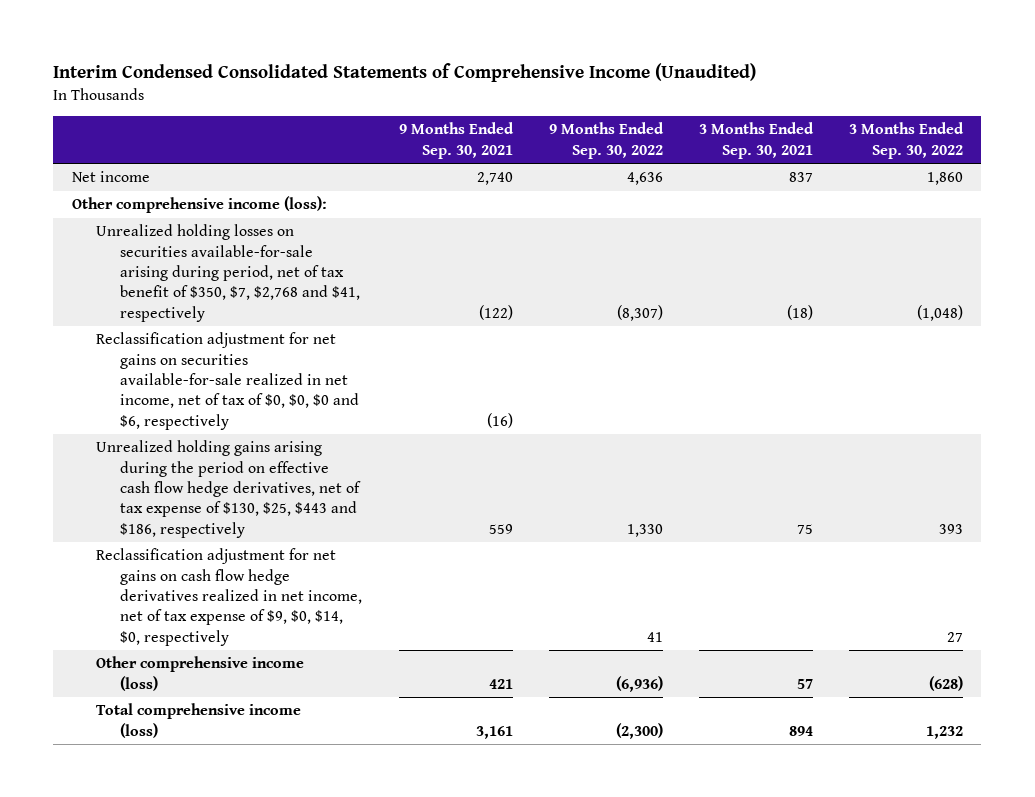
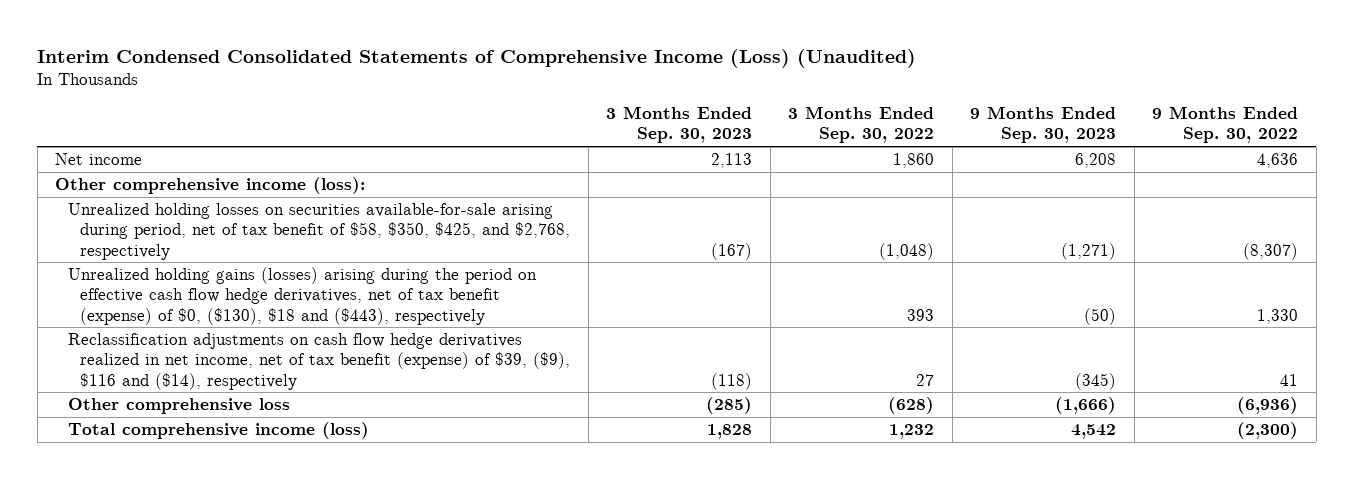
- Interim Condensed Consolidated Statements of Comprehensive Income (Unaudited)
+ Interim Condensed Consolidated Statements of Comprehensive Income (Loss) (Unaudited)
- | 9 Months Ended Sep. 30, 2021 | 9 Months Ended Sep. 30, 2022 | 3 Months Ended Sep. 30, 2021 | 3 Months Ended Sep. 30, 2022
+ | 3 Months Ended Sep. 30, 2023 | 3 Months Ended Sep. 30, 2022 | 9 Months Ended Sep. 30, 2023 | 9 Months Ended Sep. 30, 2022
- Unrealized holding losses on securities available-for-sale arising during period, net of tax benefit of $350, $7, $2,768 and $41, respectively | (122) | (8,307) | (18) | (1,048)
- Reclassification adjustment for net gains on securities available-for-sale realized in net income, net of tax of $0, $0, $0 and $6, respectively | (16) | | |
- Unrealized holding gains arising during the period on effective cash flow hedge derivatives, net of tax expense of $130, $25, $443 and $186, respectively | 559 | 1,330 | 75 | 393
- Reclassification adjustment for net gains on cash flow hedge derivatives realized in net income, net of tax expense of $9, $0, $14, $0, respectively | | 41 | | 27
- Other comprehensive income (loss) | 421 | (6,936) | 57 | (628)
+ Unrealized holding losses on securities available-for-sale arising during period, net of tax benefit of $58, $350, $425, and $2,768, respectively | (167) | (1,048) | (1,271) | (8,307)
+ Unrealized holding gains (losses) arising during the period on effective cash flow hedge derivatives, net of tax benefit (expense) of $0, ($130), $18 and ($443), respectively | | 393 | (50) | 1,330
+ Reclassification adjustments on cash flow hedge derivatives realized in net income, net of tax benefit (expense) of $39, ($9), $116 and ($14), respectively | (118) | 27 | (345) | 41
+ Other comprehensive loss | (285) | (628) | (1,666) | (6,936)

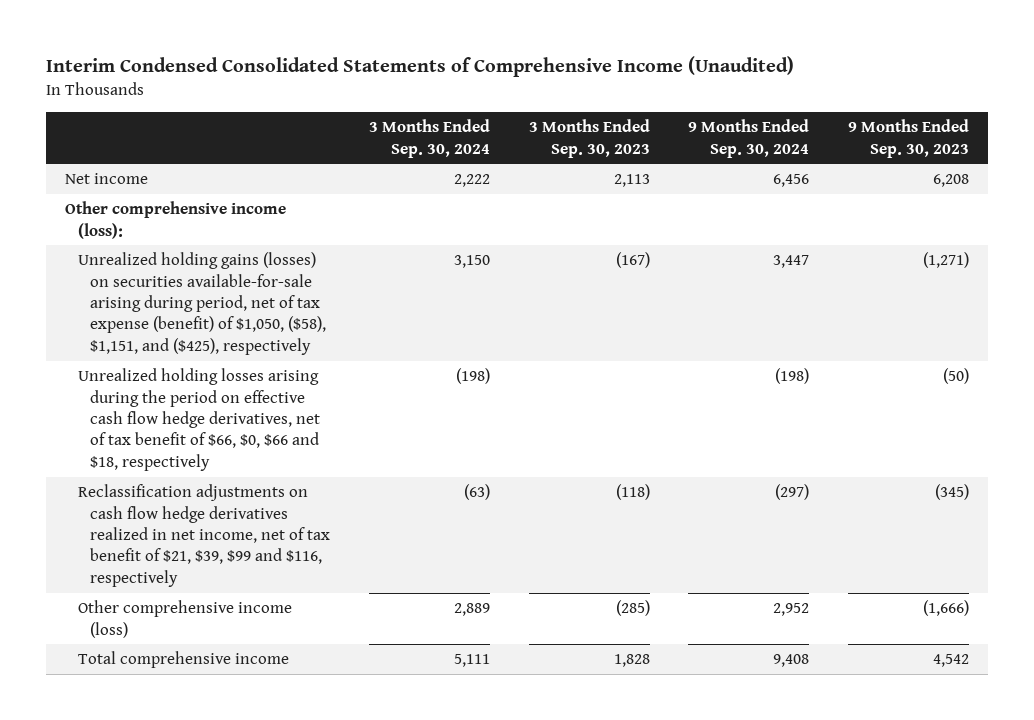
- Interim Condensed Consolidated Statements of Comprehensive Income (Loss) (Unaudited)
+ Interim Condensed Consolidated Statements of Comprehensive Income (Unaudited)
- | 3 Months Ended Sep. 30, 2023 | 3 Months Ended Sep. 30, 2022 | 9 Months Ended Sep. 30, 2023 | 9 Months Ended Sep. 30, 2022
+ | 3 Months Ended Sep. 30, 2024 | 3 Months Ended Sep. 30, 2023 | 9 Months Ended Sep. 30, 2024 | 9 Months Ended Sep. 30, 2023
- Unrealized holding losses on securities available-for-sale arising during period, net of tax benefit of $58, $350, $425, and $2,768, respectively | (167) | (1,048) | (1,271) | (8,307)
- Unrealized holding gains (losses) arising during the period on effective cash flow hedge derivatives, net of tax benefit (expense) of $0, ($130), $18 and ($443), respectively | | 393 | (50) | 1,330
- Reclassification adjustments on cash flow hedge derivatives realized in net income, net of tax benefit (expense) of $39, ($9), $116 and ($14), respectively | (118) | 27 | (345) | 41
- Other comprehensive loss | (285) | (628) | (1,666) | (6,936)
- Total comprehensive income (loss) | 1,828 | 1,232 | 4,542 | (2,300)
+ Unrealized holding gains (losses) on securities available-for-sale arising during period, net of tax expense (benefit) of $1,050, ($58), $1,151, and ($425), respectively | 3,150 | (167) | 3,447 | (1,271)
+ Unrealized holding losses arising during the period on effective cash flow hedge derivatives, net of tax benefit of $66, $0, $66 and $18, respectively | (198) | | (198) | (50)
+ Reclassification adjustments on cash flow hedge derivatives realized in net income, net of tax benefit of $21, $39, $99 and $116, respectively | (63) | (118) | (297) | (345)
+ Other comprehensive income (loss) | 2,889 | (285) | 2,952 | (1,666)
+ Total comprehensive income | 5,111 | 1,828 | 9,408 | 4,542

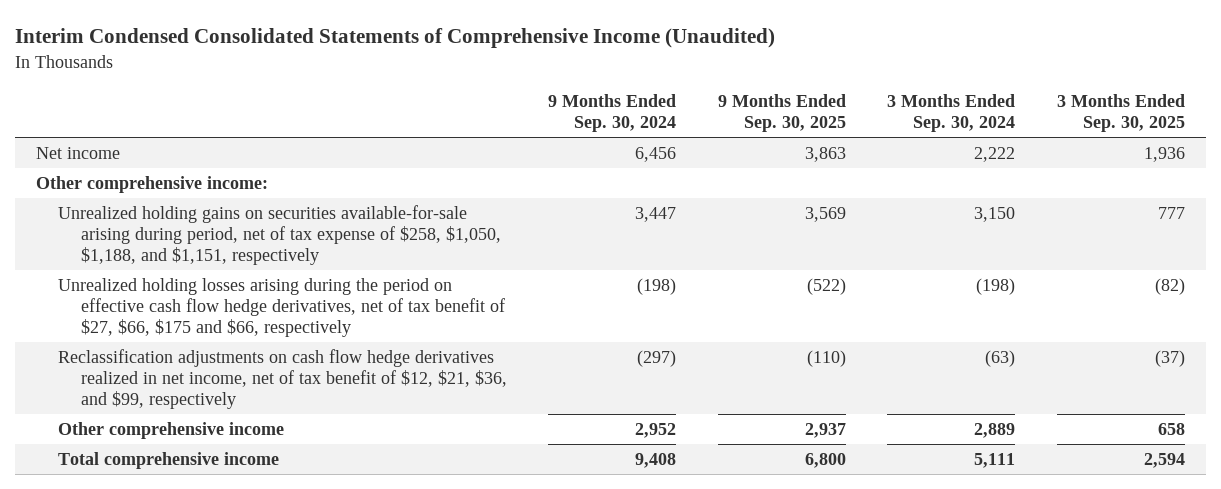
- | 3 Months Ended Sep. 30, 2024 | 3 Months Ended Sep. 30, 2023 | 9 Months Ended Sep. 30, 2024 | 9 Months Ended Sep. 30, 2023
+ | 9 Months Ended Sep. 30, 2024 | 9 Months Ended Sep. 30, 2025 | 3 Months Ended Sep. 30, 2024 | 3 Months Ended Sep. 30, 2025
- Other comprehensive income (loss):
- Unrealized holding gains (losses) on securities available-for-sale arising during period, net of tax expense (benefit) of $1,050, ($58), $1,151, and ($425), respectively | 3,150 | (167) | 3,447 | (1,271)
- Unrealized holding losses arising during the period on effective cash flow hedge derivatives, net of tax benefit of $66, $0, $66 and $18, respectively | (198) | | (198) | (50)
- Reclassification adjustments on cash flow hedge derivatives realized in net income, net of tax benefit of $21, $39, $99 and $116, respectively | (63) | (118) | (297) | (345)
- Other comprehensive income (loss) | 2,889 | (285) | 2,952 | (1,666)
+ Other comprehensive income:
+ Unrealized holding gains on securities available-for-sale arising during period, net of tax expense of $258, $1,050, $1,188, and $1,151, respectively | 3,447 | 3,569 | 3,150 | 777
+ Unrealized holding losses arising during the period on effective cash flow hedge derivatives, net of tax benefit of $27, $66, $175 and $66, respectively | (198) | (522) | (198) | (82)
+ Reclassification adjustments on cash flow hedge derivatives realized in net income, net of tax benefit of $12, $21, $36, and $99, respectively | (297) | (110) | (63) | (37)
+ Other comprehensive income | 2,952 | 2,937 | 2,889 | 658

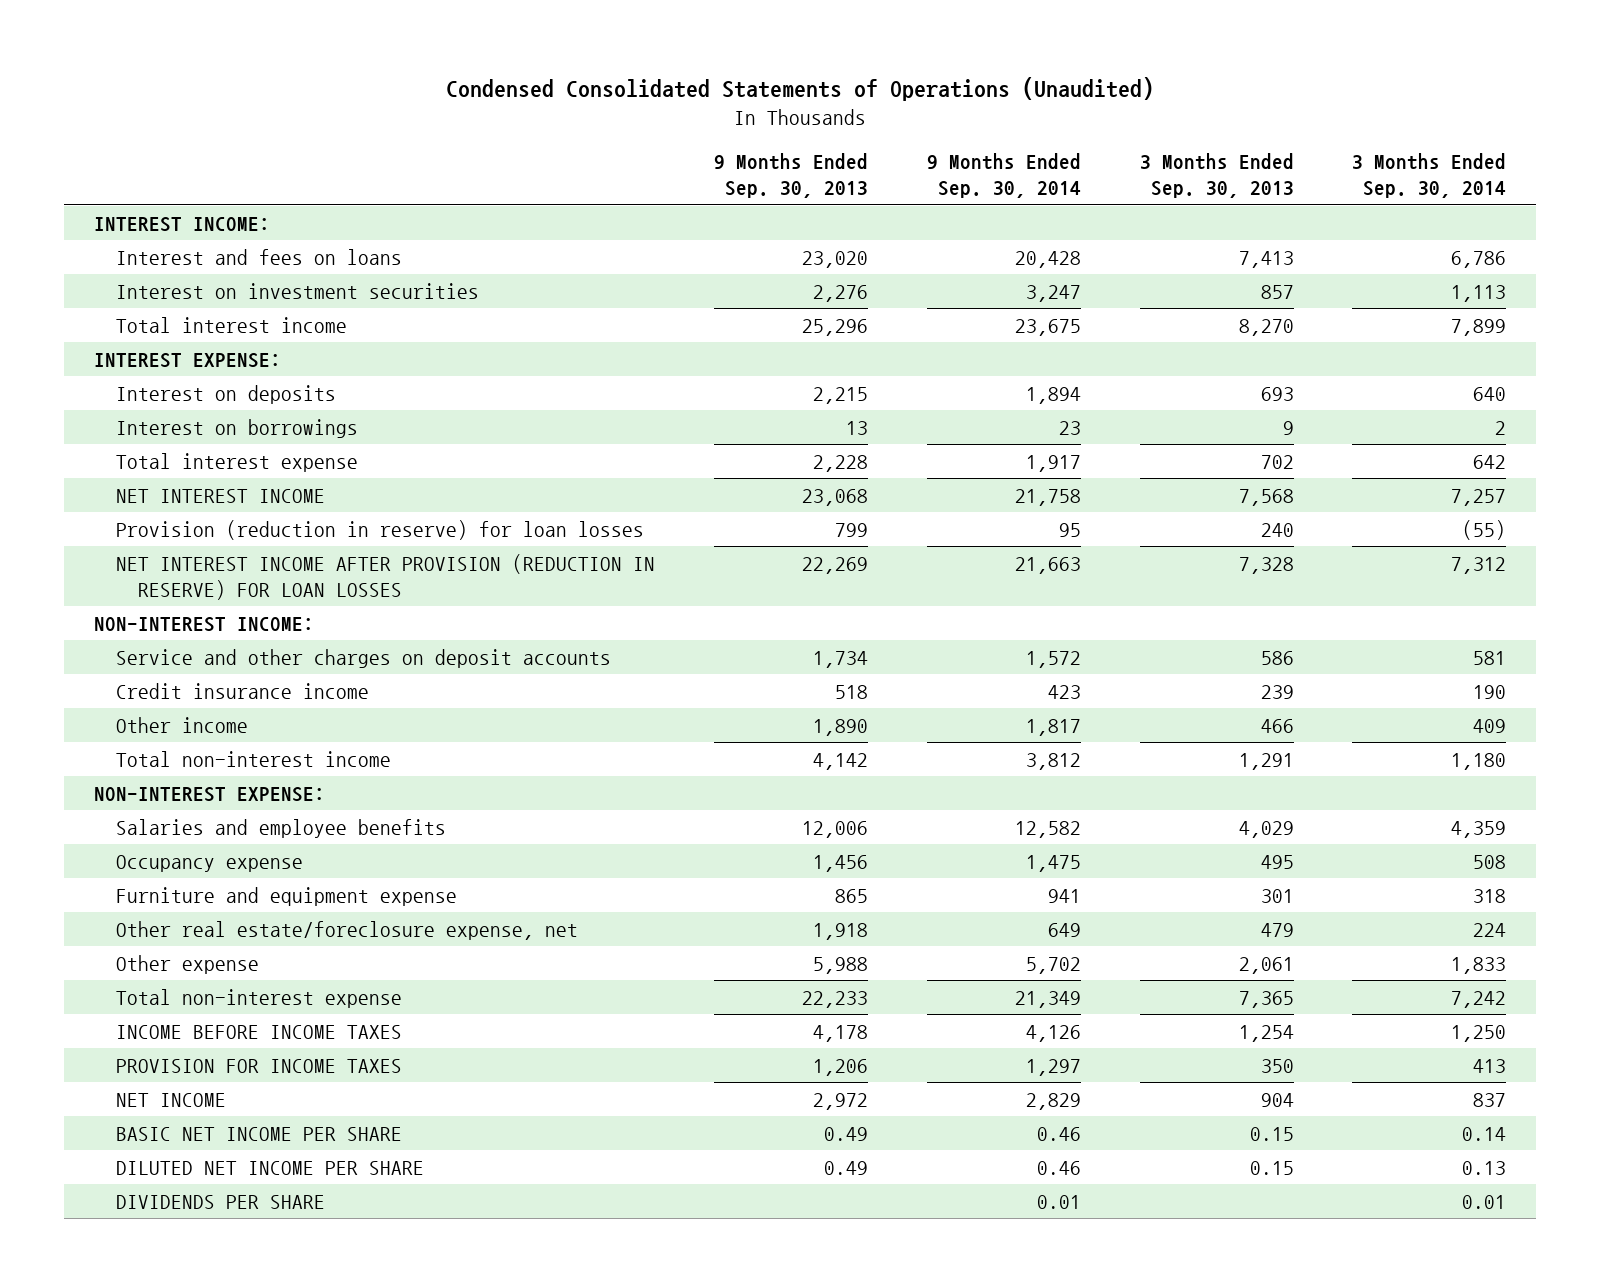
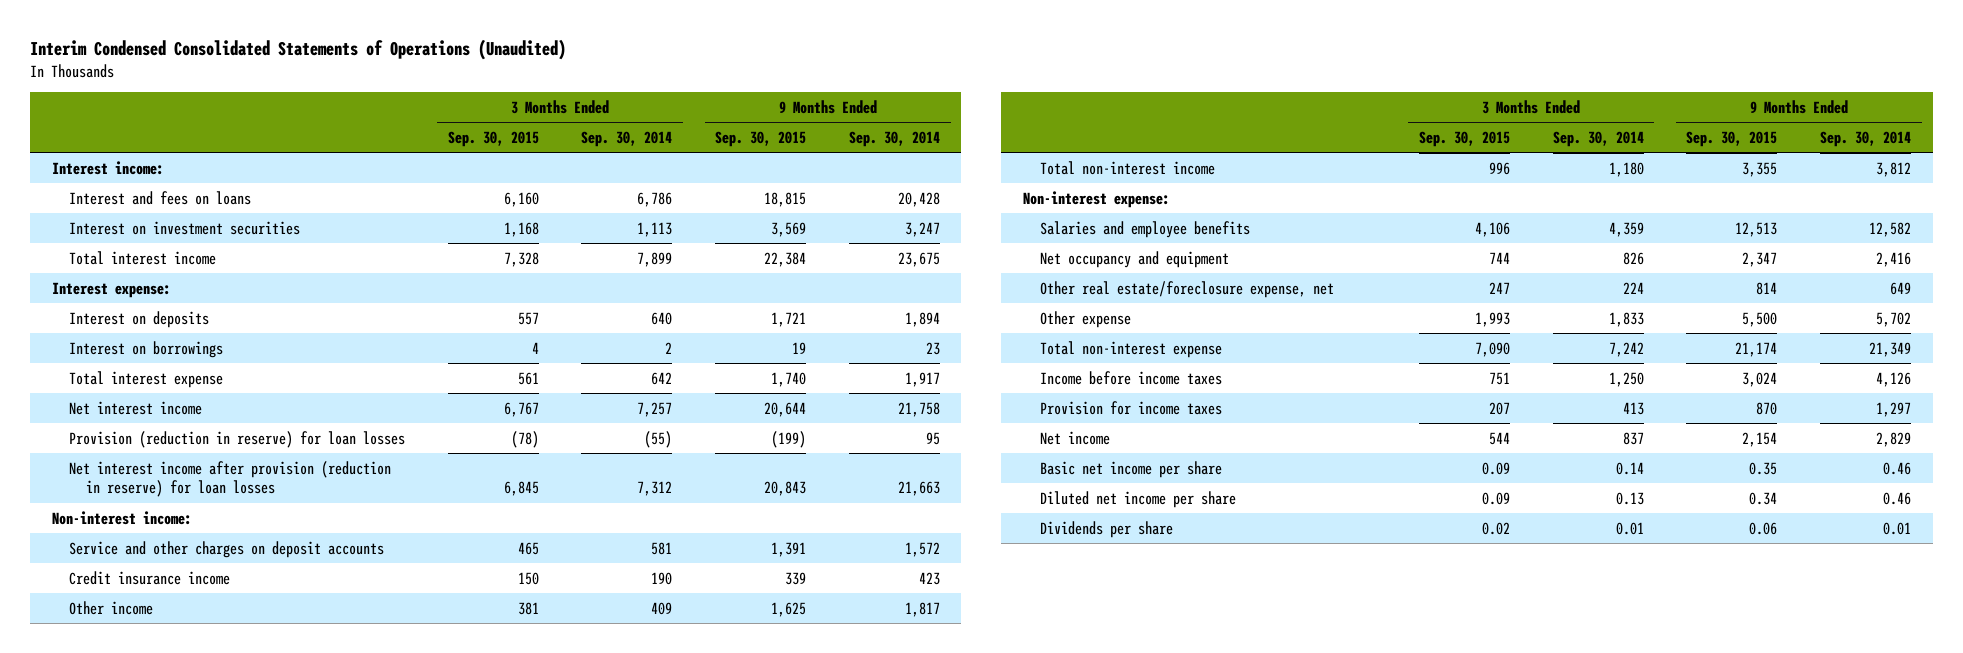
- Condensed Consolidated Statements of Operations (Unaudited)
+ Interim Condensed Consolidated Statements of Operations (Unaudited)
- | 9 Months Ended Sep. 30, 2013 | 9 Months Ended Sep. 30, 2014 | 3 Months Ended Sep. 30, 2013 | 3 Months Ended Sep. 30, 2014
+ | 3 Months Ended Sep. 30, 2015 | 3 Months Ended Sep. 30, 2014 | 9 Months Ended Sep. 30, 2015 | 9 Months Ended Sep. 30, 2014
- INTEREST INCOME:
+ Interest income:
- INTEREST EXPENSE:
+ Interest expense:
- NET INTEREST INCOME | 23,068 | 21,758 | 7,568 | 7,257
+ Net interest income | 6,767 | 7,257 | 20,644 | 21,758
- NET INTEREST INCOME AFTER PROVISION (REDUCTION IN RESERVE) FOR LOAN LOSSES | 22,269 | 21,663 | 7,328 | 7,312
- NON-INTEREST INCOME:
+ Net interest income after provision (reduction in reserve) for loan losses | 6,845 | 7,312 | 20,843 | 21,663
+ Non-interest income:
- NON-INTEREST EXPENSE:
+ Non-interest expense:
- Occupancy expense | 1,456 | 1,475 | 495 | 508
- Furniture and equipment expense | 865 | 941 | 301 | 318
+ Net occupancy and equipment | 744 | 826 | 2,347 | 2,416
- INCOME BEFORE INCOME TAXES | 4,178 | 4,126 | 1,254 | 1,250
- PROVISION FOR INCOME TAXES | 1,206 | 1,297 | 350 | 413
- NET INCOME | 2,972 | 2,829 | 904 | 837
- BASIC NET INCOME PER SHARE | 0.49 | 0.46 | 0.15 | 0.14
- DILUTED NET INCOME PER SHARE | 0.49 | 0.46 | 0.15 | 0.13
- DIVIDENDS PER SHARE | | 0.01 | | 0.01
+ Income before income taxes | 751 | 1,250 | 3,024 | 4,126
+ Provision for income taxes | 207 | 413 | 870 | 1,297
+ Net income | 544 | 837 | 2,154 | 2,829
+ Basic net income per share | 0.09 | 0.14 | 0.35 | 0.46
+ Diluted net income per share | 0.09 | 0.13 | 0.34 | 0.46
+ Dividends per share | 0.02 | 0.01 | 0.06 | 0.01

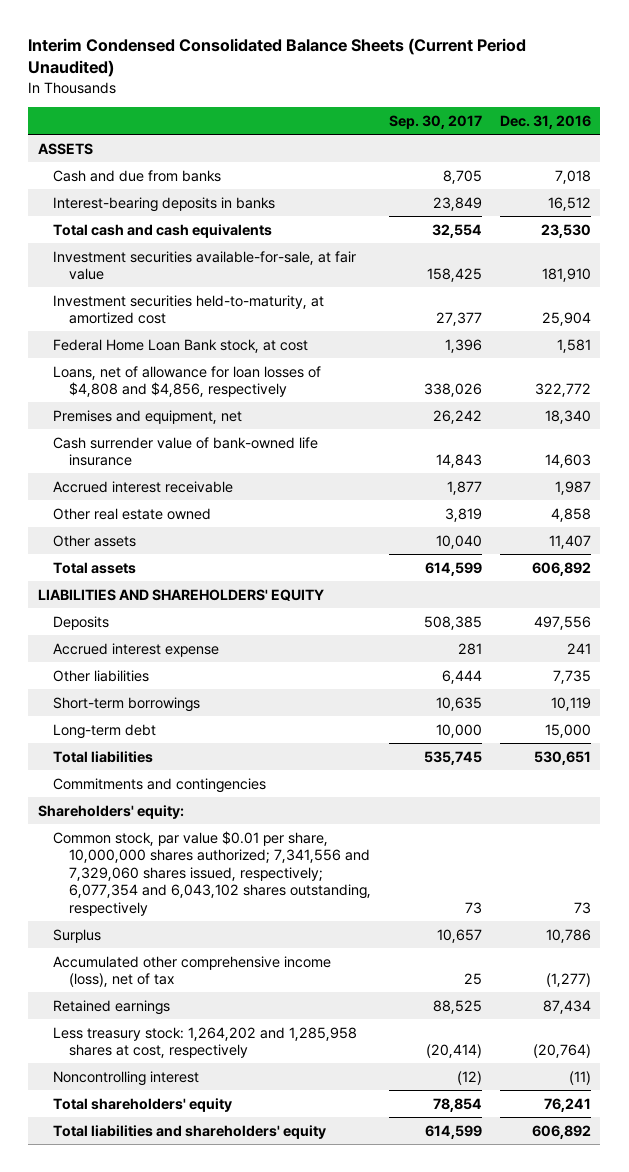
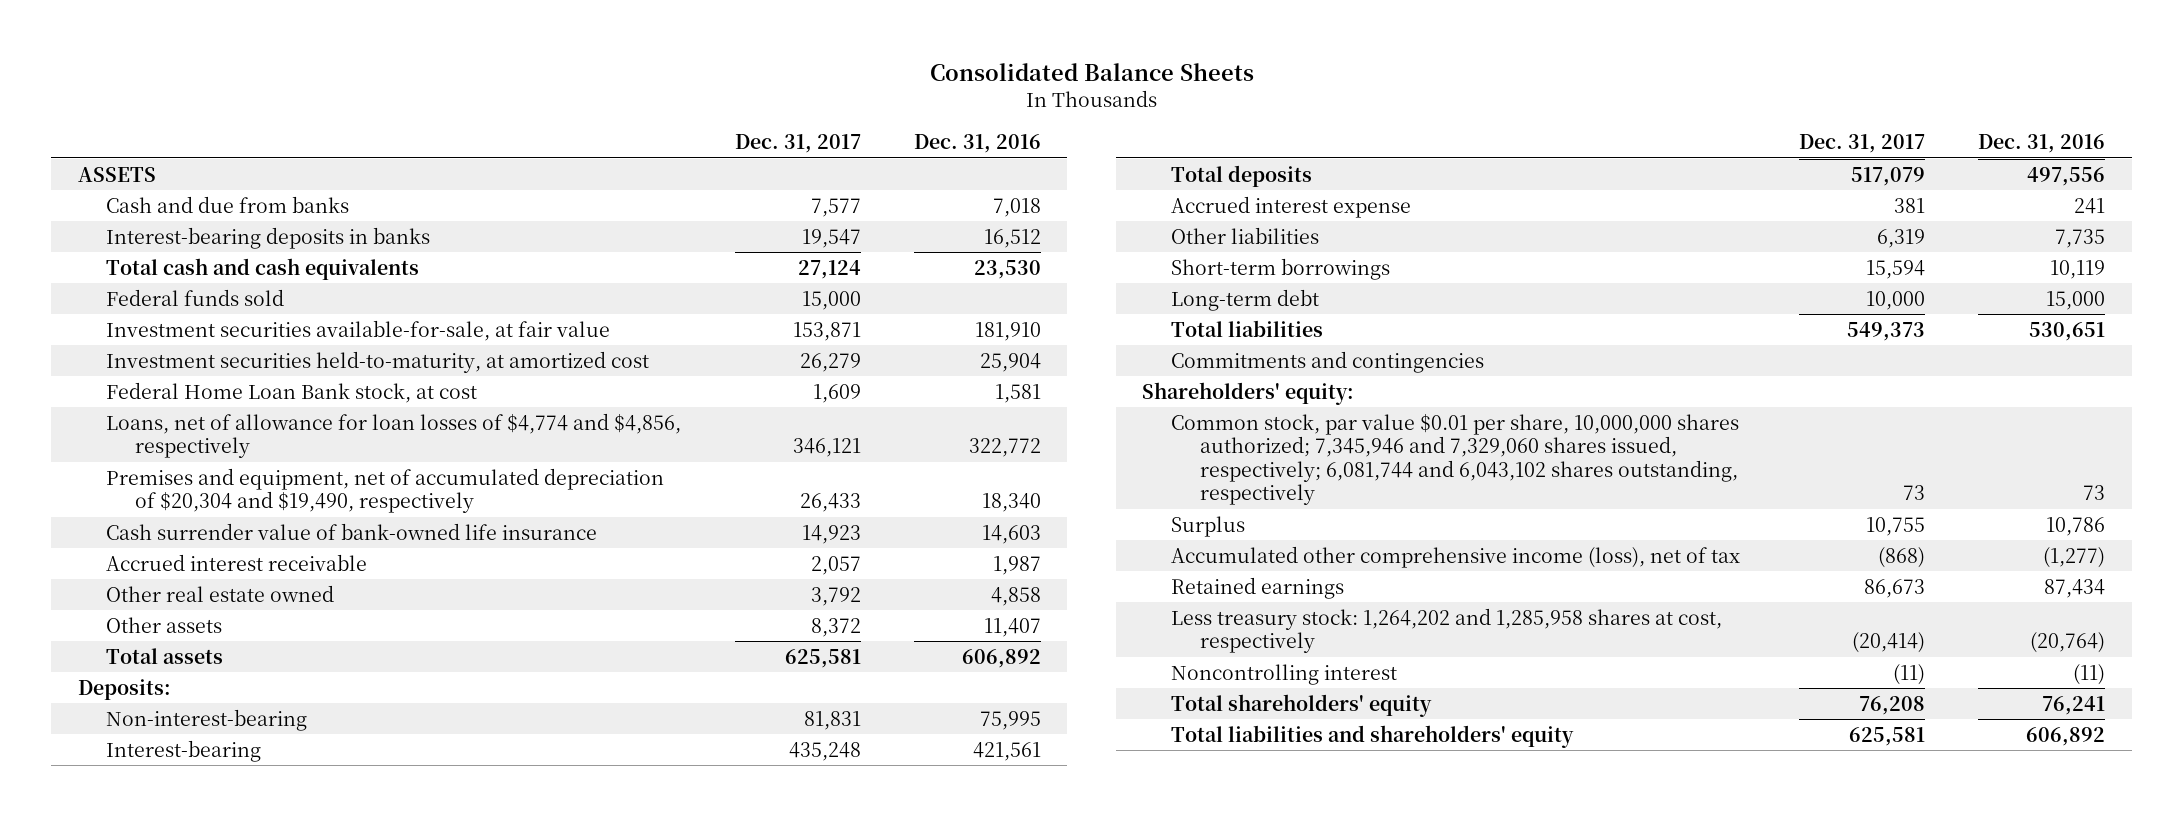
- Interim Condensed Consolidated Balance Sheets (Current Period Unaudited)
+ Consolidated Balance Sheets
- | Sep. 30, 2017 | Dec. 31, 2016
+ | Dec. 31, 2017 | Dec. 31, 2016
+ Federal funds sold | 15,000 |
- Loans, net of allowance for loan losses of $4,808 and $4,856, respectively | 338,026 | 322,772
- Premises and equipment, net | 26,242 | 18,340
+ Loans, net of allowance for loan losses of $4,774 and $4,856, respectively | 346,121 | 322,772
+ Premises and equipment, net of accumulated depreciation of $20,304 and $19,490, respectively | 26,433 | 18,340
- LIABILITIES AND SHAREHOLDERS' EQUITY
- Deposits | 508,385 | 497,556
+ Deposits:
+ Non-interest-bearing | 81,831 | 75,995
+ Interest-bearing | 435,248 | 421,561
+ Total deposits | 517,079 | 497,556
- Common stock, par value $0.01 per share, 10,000,000 shares authorized; 7,341,556 and 7,329,060 shares issued, respectively; 6,077,354 and 6,043,102 shares outstanding, respectively | 73 | 73
+ Common stock, par value $0.01 per share, 10,000,000 shares authorized; 7,345,946 and 7,329,060 shares issued, respectively; 6,081,744 and 6,043,102 shares outstanding, respectively | 73 | 73

